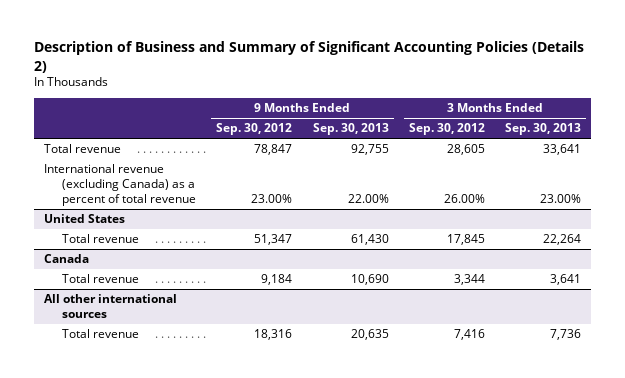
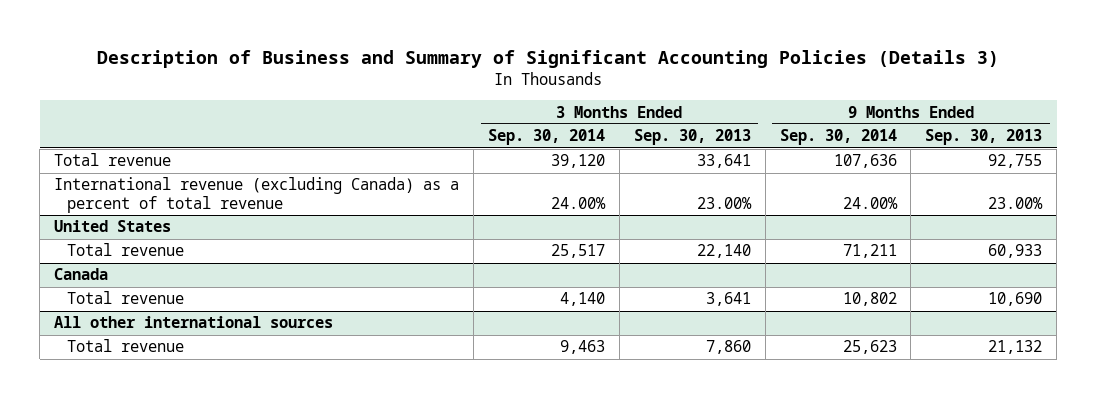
- Description of Business and Summary of Significant Accounting Policies (Details 2)
+ Description of Business and Summary of Significant Accounting Policies (Details 3)
- | 9 Months Ended Sep. 30, 2012 | 9 Months Ended Sep. 30, 2013 | 3 Months Ended Sep. 30, 2012 | 3 Months Ended Sep. 30, 2013
+ | 3 Months Ended Sep. 30, 2014 | 3 Months Ended Sep. 30, 2013 | 9 Months Ended Sep. 30, 2014 | 9 Months Ended Sep. 30, 2013
- International revenue (excluding Canada) as a percent of total revenue | 23.00% | 22.00% | 26.00% | 23.00%
+ International revenue (excluding Canada) as a percent of total revenue | 24.00% | 23.00% | 24.00% | 23.00%
@ United States
- Total revenue | 51,347 | 61,430 | 17,845 | 22,264
+ Total revenue | 25,517 | 22,140 | 71,211 | 60,933
@ All other international sources
- Total revenue | 18,316 | 20,635 | 7,416 | 7,736
+ Total revenue | 9,463 | 7,860 | 25,623 | 21,132

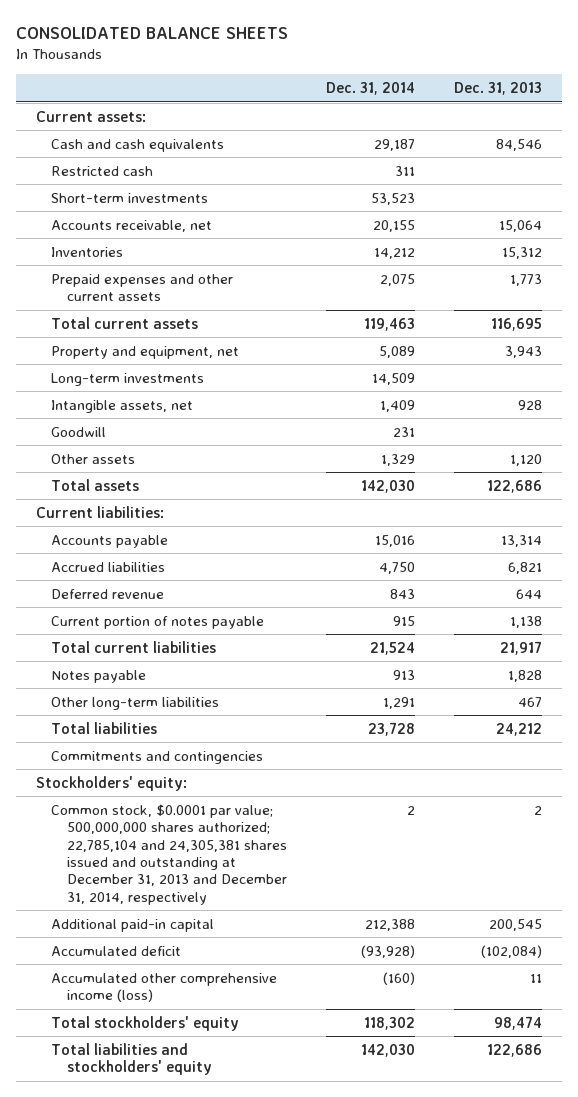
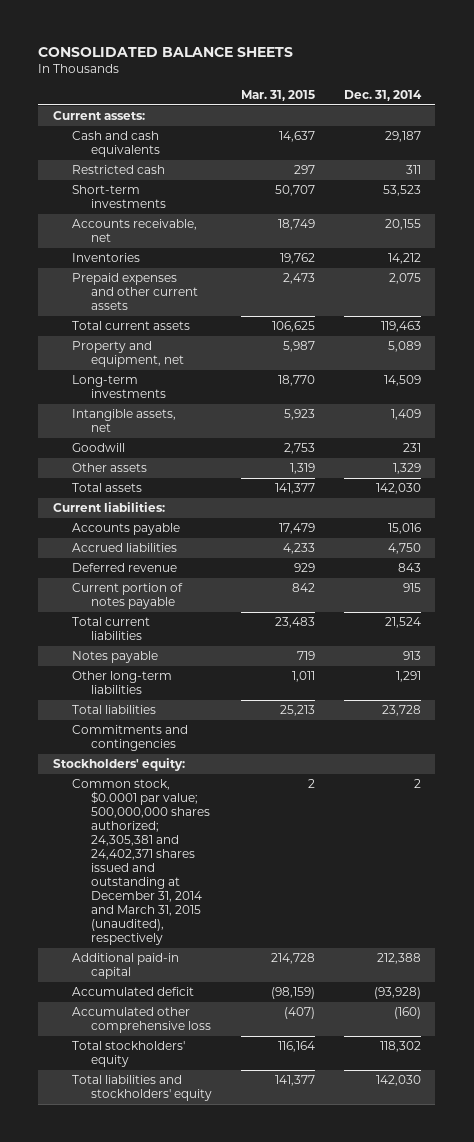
- | Dec. 31, 2014 | Dec. 31, 2013
+ | Mar. 31, 2015 | Dec. 31, 2014
- Common stock, $0.0001 par value; 500,000,000 shares authorized; 22,785,104 and 24,305,381 shares issued and outstanding at December 31, 2013 and December 31, 2014, respectively | 2 | 2
+ Common stock, $0.0001 par value; 500,000,000 shares authorized; 24,305,381 and 24,402,371 shares issued and outstanding at December 31, 2014 and March 31, 2015 (unaudited), respectively | 2 | 2
- Accumulated other comprehensive income (loss) | (160) | 11
+ Accumulated other comprehensive loss | (407) | (160)

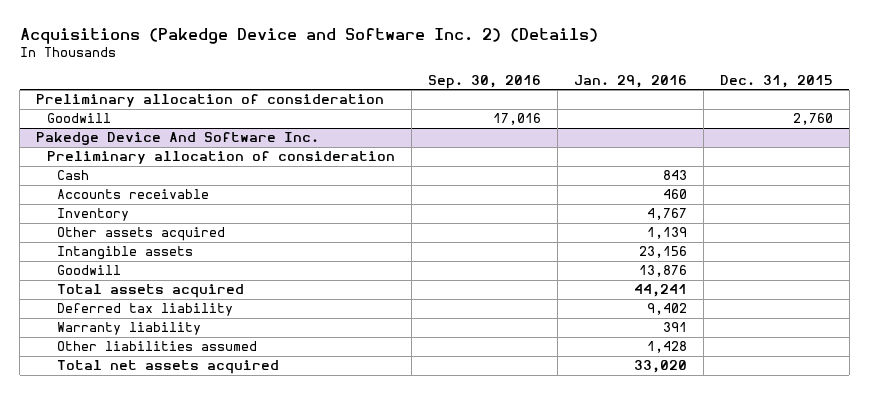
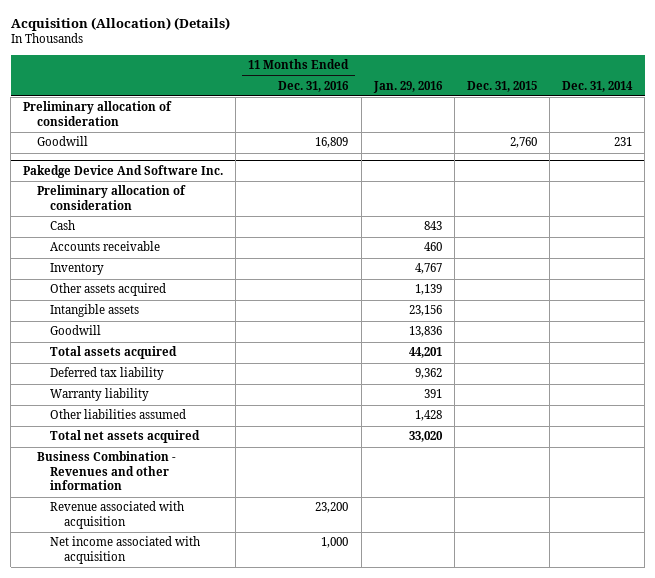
- Acquisitions (Pakedge Device and Software Inc. 2) (Details)
+ Acquisition (Allocation) (Details)
- | Sep. 30, 2016 | Jan. 29, 2016 | Dec. 31, 2015
+ | 11 Months Ended Dec. 31, 2016 | Jan. 29, 2016 | Dec. 31, 2015 | Dec. 31, 2014
@ Pakedge Device And Software Inc.
- Goodwill | | 13,876 |
- Total assets acquired | | 44,241 |
- Deferred tax liability | | 9,402 |
+ Goodwill | | 13,836 | |
+ Total assets acquired | | 44,201 | |
+ Deferred tax liability | | 9,362 | |
+ Business Combination - Revenues and other information
+ Revenue associated with acquisition | 23,200 | | |
+ Net income associated with acquisition | 1,000 | | |

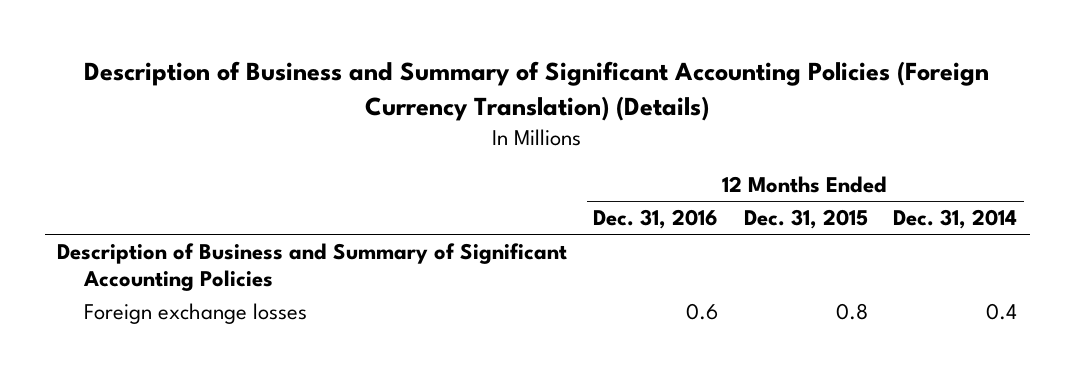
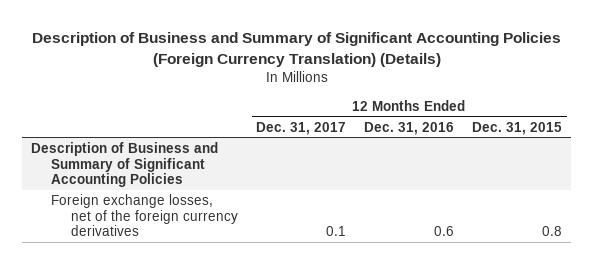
- | 12 Months Ended Dec. 31, 2016 | 12 Months Ended Dec. 31, 2015 | 12 Months Ended Dec. 31, 2014
+ | 12 Months Ended Dec. 31, 2017 | 12 Months Ended Dec. 31, 2016 | 12 Months Ended Dec. 31, 2015
- Foreign exchange losses | 0.6 | 0.8 | 0.4
+ Foreign exchange losses, net of the foreign currency derivatives | 0.1 | 0.6 | 0.8

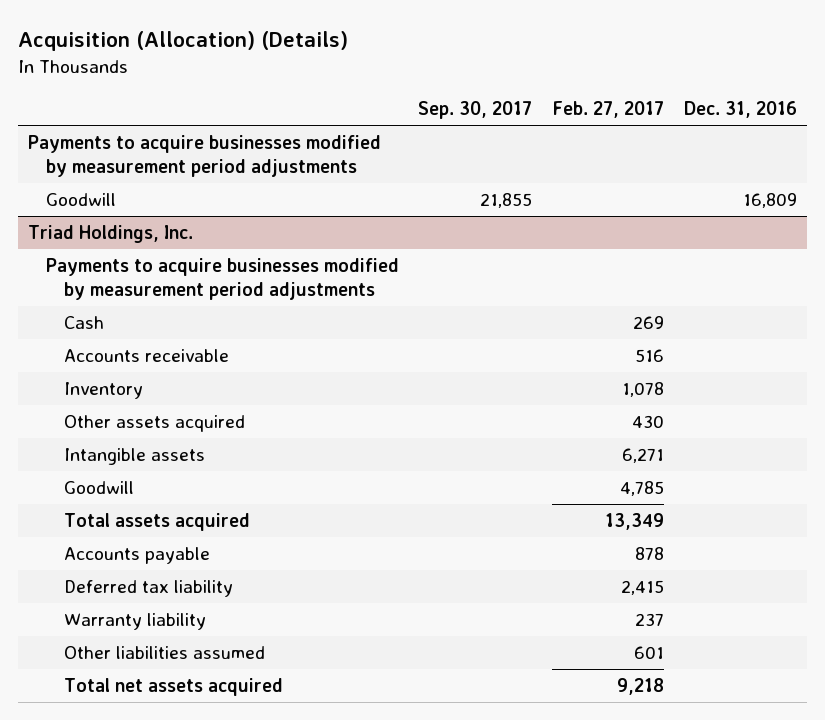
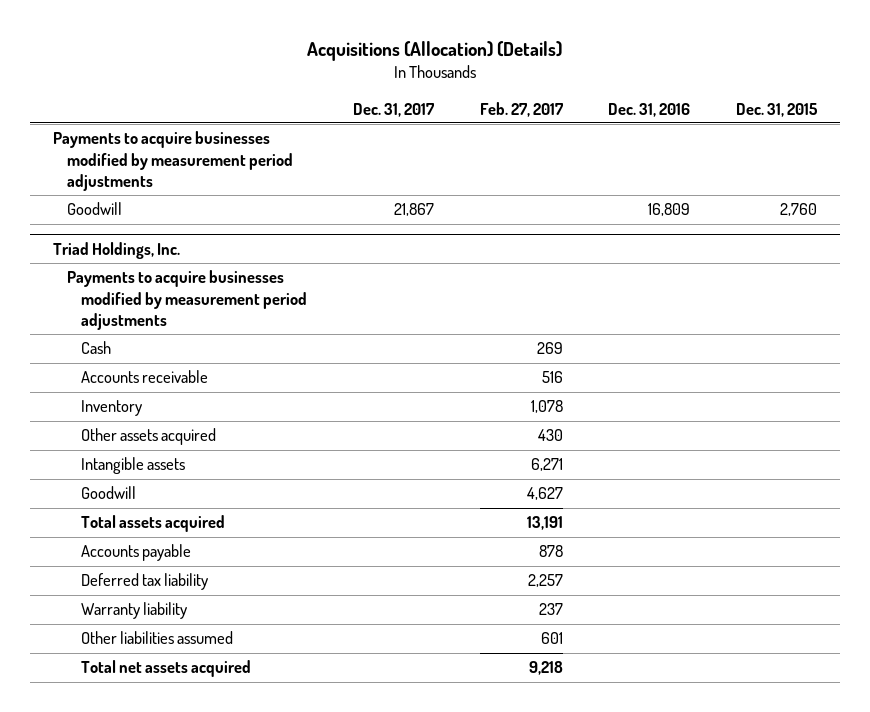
- Acquisition (Allocation) (Details)
+ Acquisitions (Allocation) (Details)
- | Sep. 30, 2017 | Feb. 27, 2017 | Dec. 31, 2016
+ | Dec. 31, 2017 | Feb. 27, 2017 | Dec. 31, 2016 | Dec. 31, 2015
@ Triad Holdings, Inc.
- Goodwill | | 4,785 |
- Total assets acquired | | 13,349 |
+ Goodwill | | 4,627 | |
+ Total assets acquired | | 13,191 | |
- Deferred tax liability | | 2,415 |
+ Deferred tax liability | | 2,257 | |

